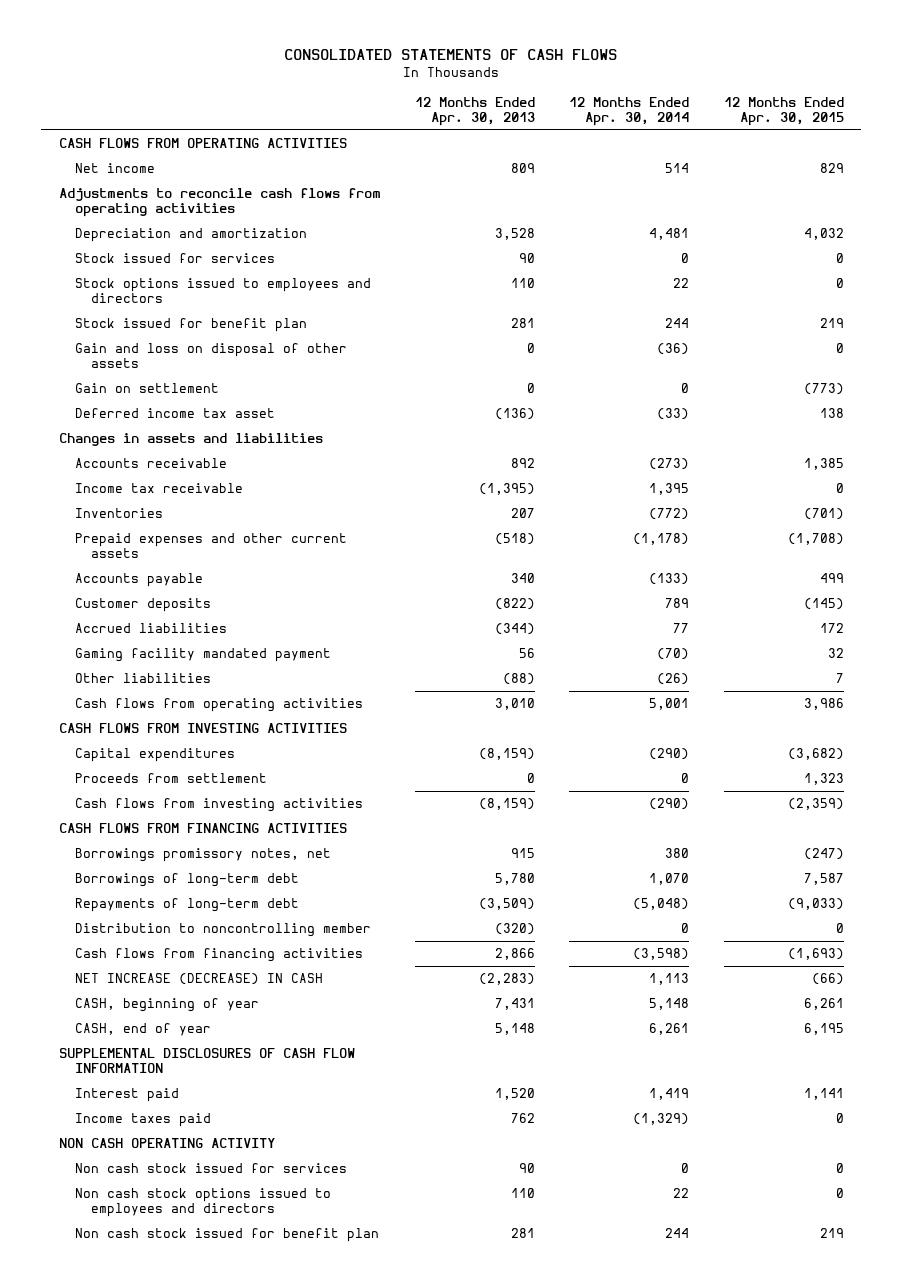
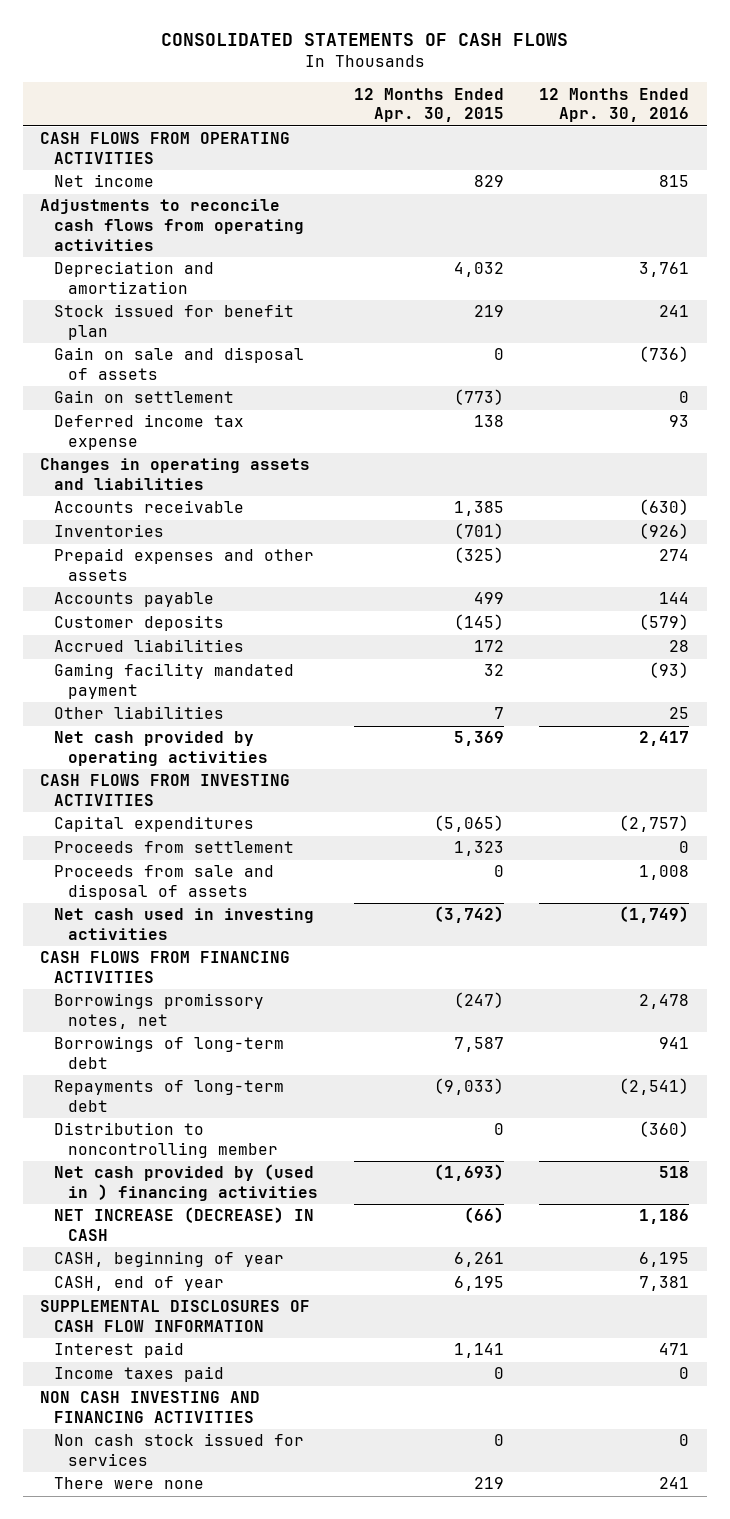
- | 12 Months Ended Apr. 30, 2013 | 12 Months Ended Apr. 30, 2014 | 12 Months Ended Apr. 30, 2015
+ | 12 Months Ended Apr. 30, 2015 | 12 Months Ended Apr. 30, 2016
- Stock issued for services | 90 | 0 | 0
- Stock options issued to employees and directors | 110 | 22 | 0
- Gain and loss on disposal of other assets | 0 | (36) | 0
+ Gain on sale and disposal of assets | 0 | (736)
- Deferred income tax asset | (136) | (33) | 138
- Changes in assets and liabilities
+ Deferred income tax expense | 138 | 93
+ Changes in operating assets and liabilities
- Income tax receivable | (1,395) | 1,395 | 0
- Prepaid expenses and other current assets | (518) | (1,178) | (1,708)
+ Prepaid expenses and other assets | (325) | 274
- Cash flows from operating activities | 3,010 | 5,001 | 3,986
+ Net cash provided by operating activities | 5,369 | 2,417
- Capital expenditures | (8,159) | (290) | (3,682)
+ Capital expenditures | (5,065) | (2,757)
- Cash flows from investing activities | (8,159) | (290) | (2,359)
+ Proceeds from sale and disposal of assets | 0 | 1,008
+ Net cash used in investing activities | (3,742) | (1,749)
- Cash flows from financing activities | 2,866 | (3,598) | (1,693)
+ Net cash provided by (used in ) financing activities | (1,693) | 518
- NON CASH OPERATING ACTIVITY
+ NON CASH INVESTING AND FINANCING ACTIVITIES
- Non cash stock options issued to employees and directors | 110 | 22 | 0
- Non cash stock issued for benefit plan | 281 | 244 | 219
+ There were none | 219 | 241

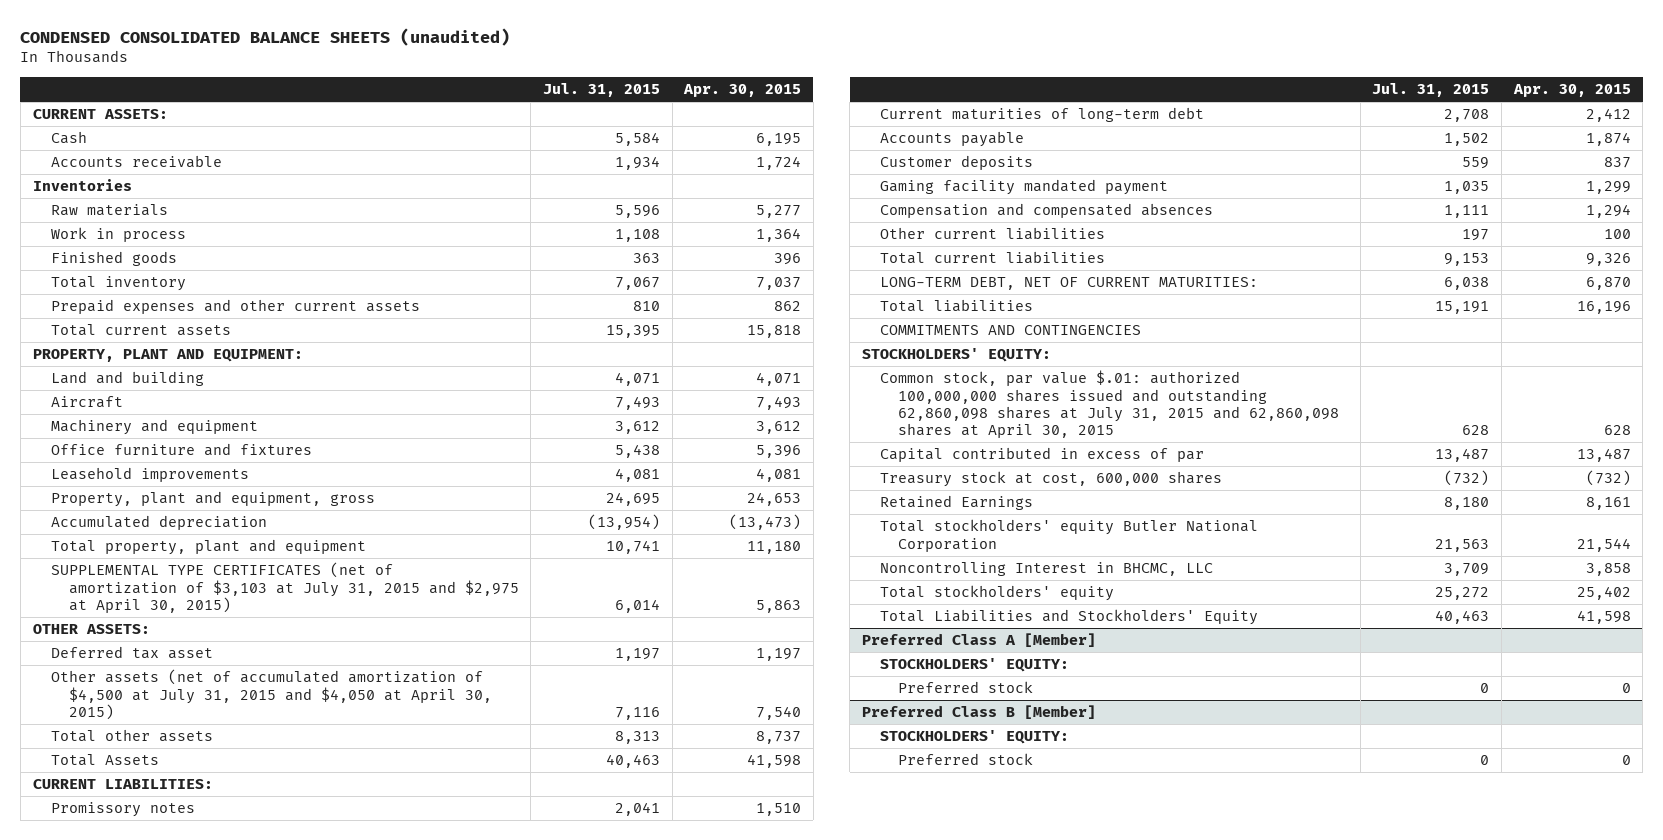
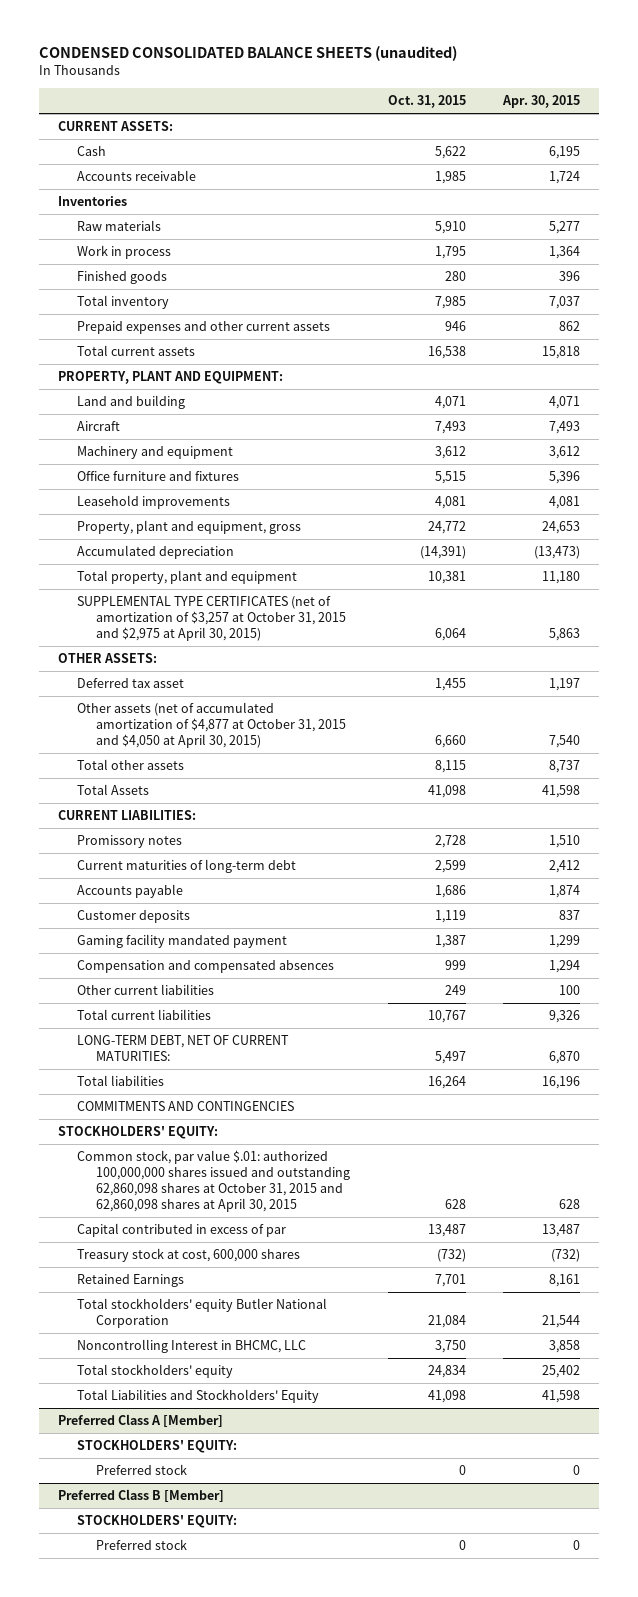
- | Jul. 31, 2015 | Apr. 30, 2015
+ | Oct. 31, 2015 | Apr. 30, 2015
- SUPPLEMENTAL TYPE CERTIFICATES (net of amortization of $3,103 at July 31, 2015 and $2,975 at April 30, 2015) | 6,014 | 5,863
+ SUPPLEMENTAL TYPE CERTIFICATES (net of amortization of $3,257 at October 31, 2015 and $2,975 at April 30, 2015) | 6,064 | 5,863
- Other assets (net of accumulated amortization of $4,500 at July 31, 2015 and $4,050 at April 30, 2015) | 7,116 | 7,540
+ Other assets (net of accumulated amortization of $4,877 at October 31, 2015 and $4,050 at April 30, 2015) | 6,660 | 7,540
- Common stock, par value $.01: authorized 100,000,000 shares issued and outstanding 62,860,098 shares at July 31, 2015 and 62,860,098 shares at April 30, 2015 | 628 | 628
+ Common stock, par value $.01: authorized 100,000,000 shares issued and outstanding 62,860,098 shares at October 31, 2015 and 62,860,098 shares at April 30, 2015 | 628 | 628

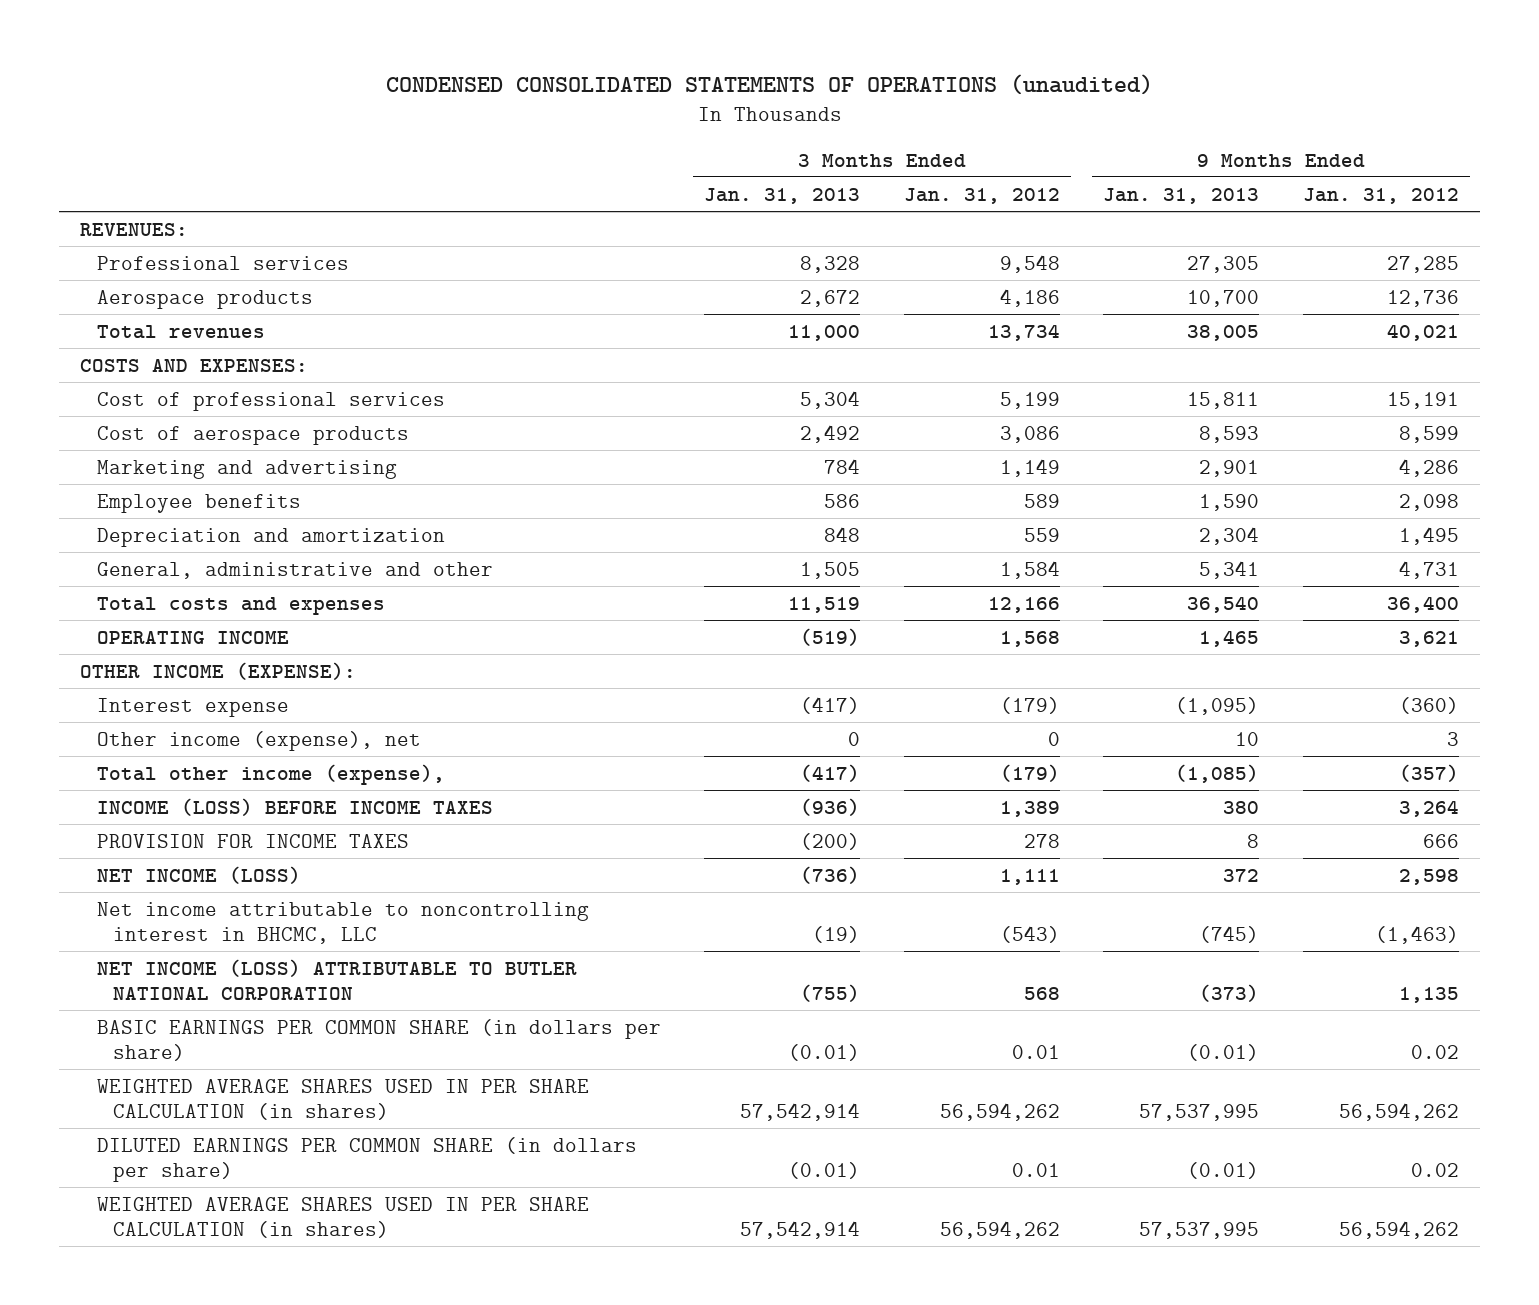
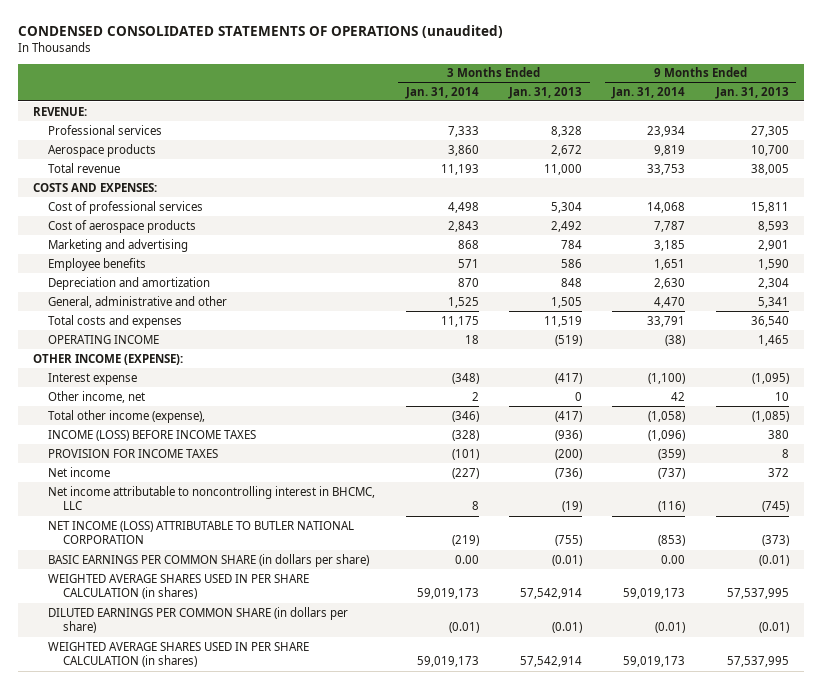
- | 3 Months Ended Jan. 31, 2013 | 3 Months Ended Jan. 31, 2012 | 9 Months Ended Jan. 31, 2013 | 9 Months Ended Jan. 31, 2012
+ | 3 Months Ended Jan. 31, 2014 | 3 Months Ended Jan. 31, 2013 | 9 Months Ended Jan. 31, 2014 | 9 Months Ended Jan. 31, 2013
- REVENUES:
+ REVENUE:
- Total revenues | 11,000 | 13,734 | 38,005 | 40,021
+ Total revenue | 11,193 | 11,000 | 33,753 | 38,005
- Other income (expense), net | 0 | 0 | 10 | 3
+ Other income, net | 2 | 0 | 42 | 10
- NET INCOME (LOSS) | (736) | 1,111 | 372 | 2,598
+ Net income | (227) | (736) | (737) | 372

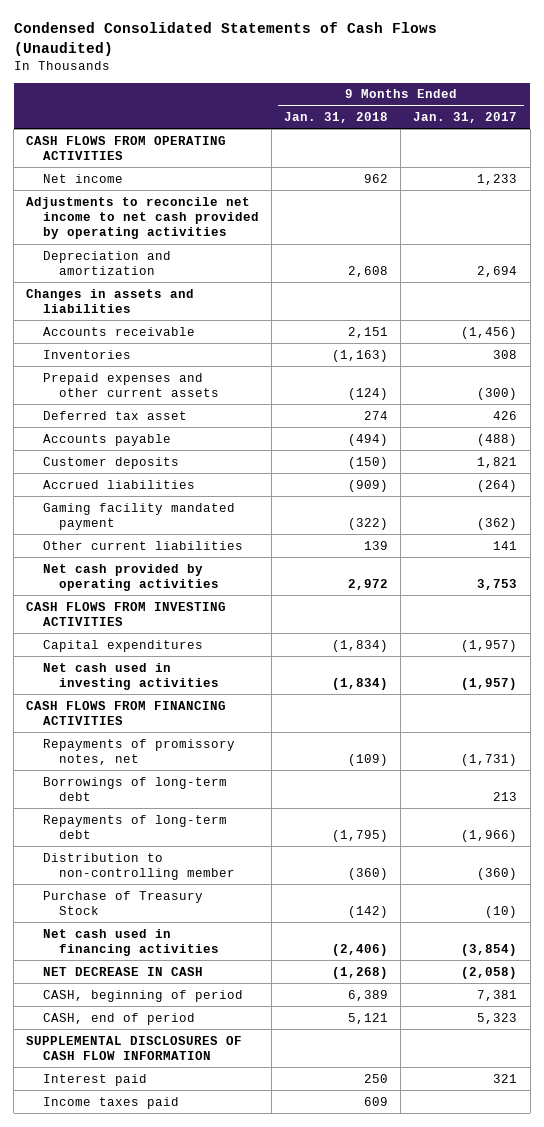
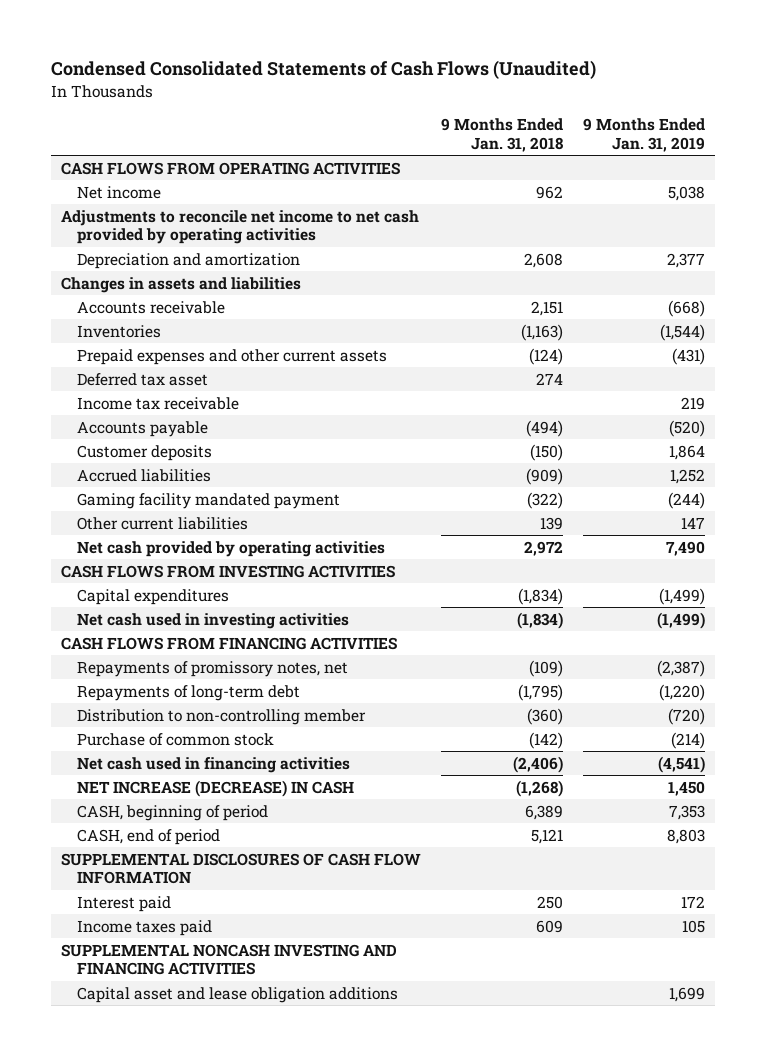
- | 9 Months Ended Jan. 31, 2018 | 9 Months Ended Jan. 31, 2017
+ | 9 Months Ended Jan. 31, 2018 | 9 Months Ended Jan. 31, 2019
+ Income tax receivable | | 219
- Borrowings of long-term debt | | 213
- Purchase of Treasury Stock | (142) | (10)
+ Purchase of common stock | (142) | (214)
- NET DECREASE IN CASH | (1,268) | (2,058)
+ NET INCREASE (DECREASE) IN CASH | (1,268) | 1,450
+ SUPPLEMENTAL NONCASH INVESTING AND FINANCING ACTIVITIES
+ Capital asset and lease obligation additions | | 1,699

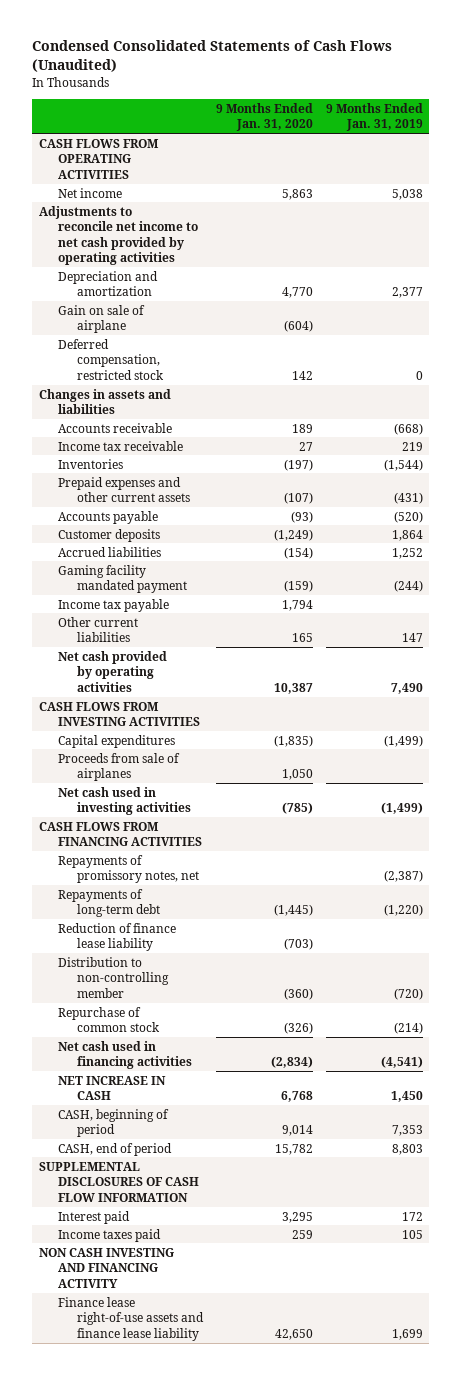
- | 9 Months Ended Jan. 31, 2018 | 9 Months Ended Jan. 31, 2019
+ | 9 Months Ended Jan. 31, 2020 | 9 Months Ended Jan. 31, 2019
+ Gain on sale of airplane | (604) |
+ Deferred compensation, restricted stock | 142 | 0
moved up: Income tax receivable | 27 | 219
- Deferred tax asset | 274 |
+ Income tax payable | 1,794 |
+ Proceeds from sale of airplanes | 1,050 |
+ Reduction of finance lease liability | (703) |
- Purchase of common stock | (142) | (214)
+ Repurchase of common stock | (326) | (214)
- NET INCREASE (DECREASE) IN CASH | (1,268) | 1,450
+ NET INCREASE IN CASH | 6,768 | 1,450
- SUPPLEMENTAL NONCASH INVESTING AND FINANCING ACTIVITIES
- Capital asset and lease obligation additions | | 1,699
+ NON CASH INVESTING AND FINANCING ACTIVITY
+ Finance lease right-of-use assets and finance lease liability | 42,650 | 1,699

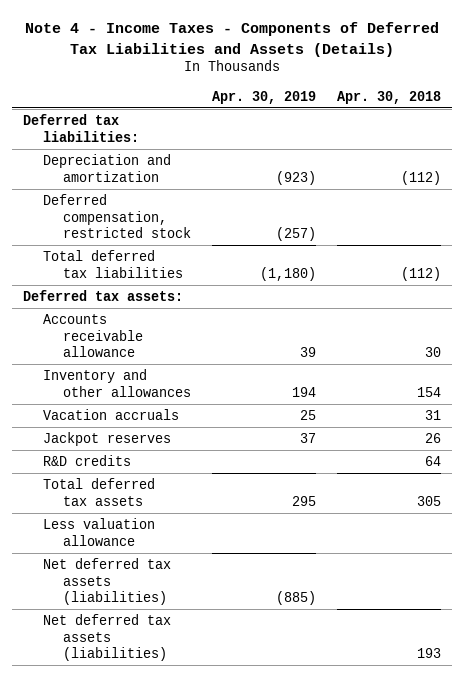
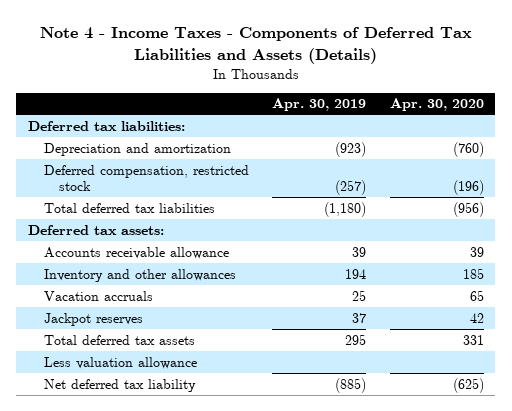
- | Apr. 30, 2019 | Apr. 30, 2018
+ | Apr. 30, 2019 | Apr. 30, 2020
- R&D credits | | 64
- Net deferred tax assets (liabilities) | (885) |
- Net deferred tax assets (liabilities) | | 193
+ Net deferred tax liability | (885) | (625)

